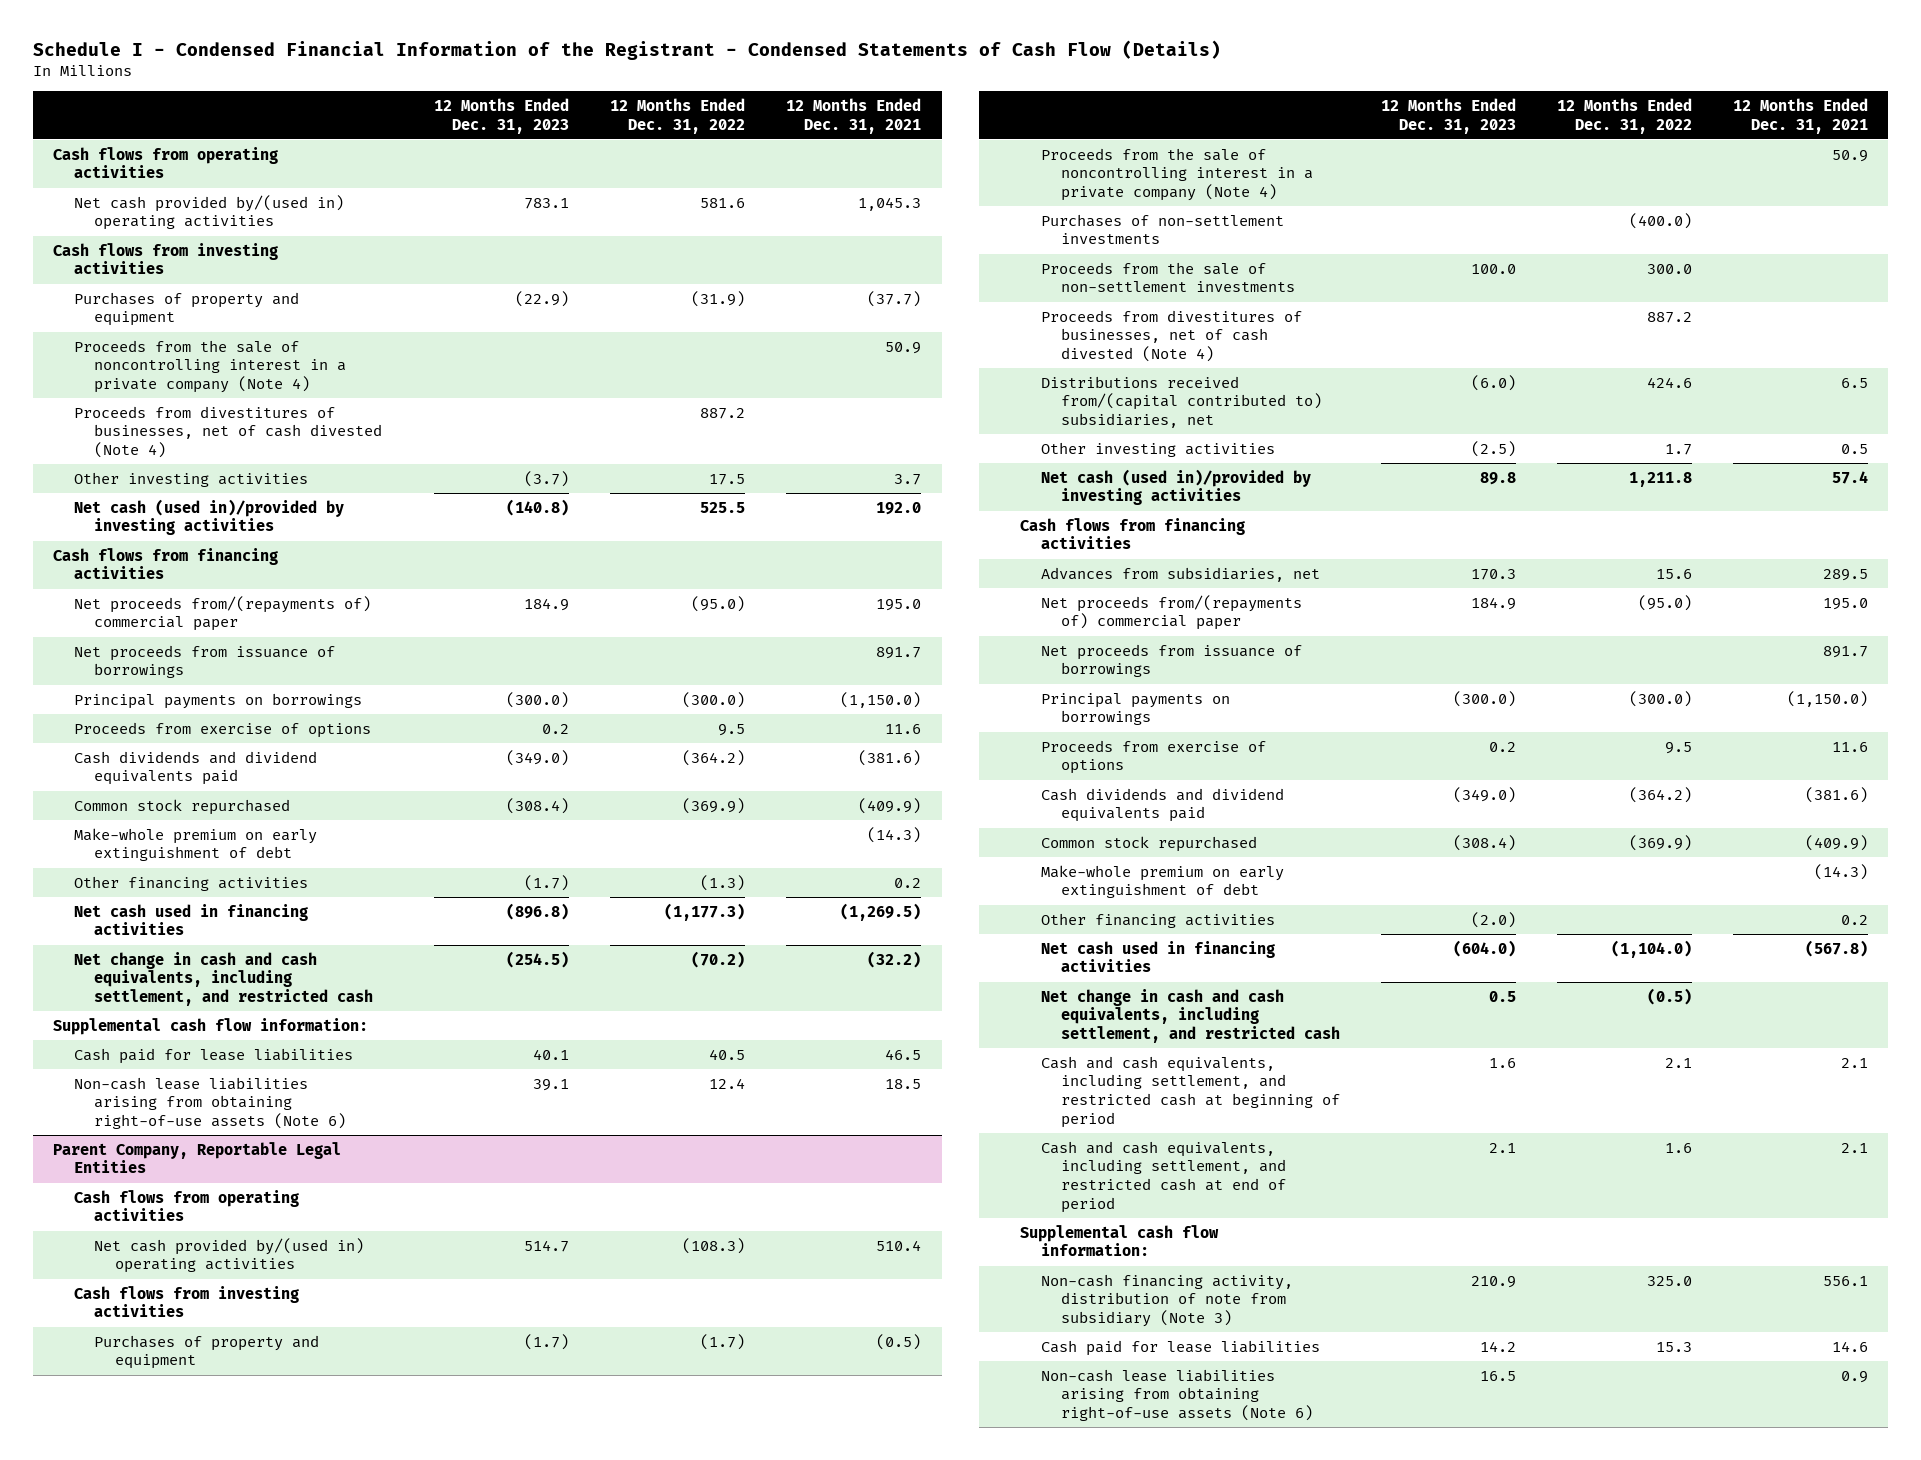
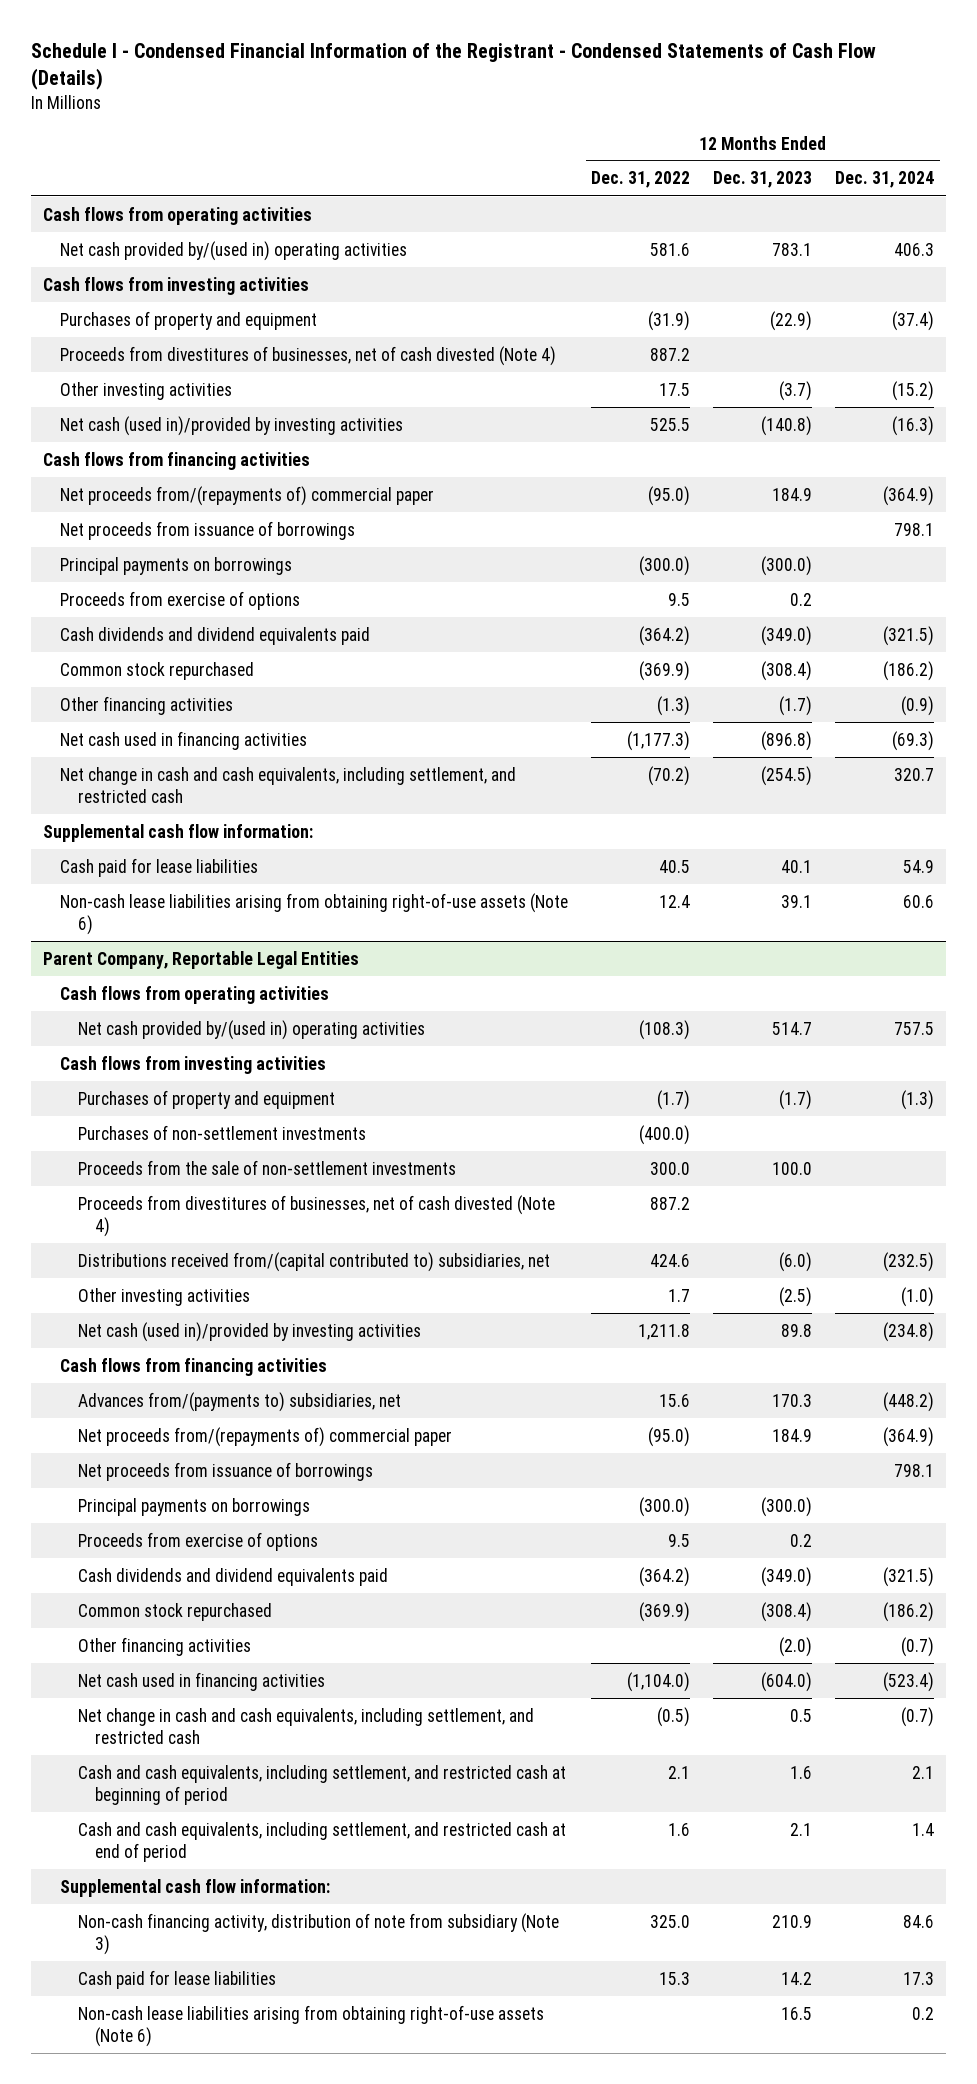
- | 12 Months Ended Dec. 31, 2023 | 12 Months Ended Dec. 31, 2022 | 12 Months Ended Dec. 31, 2021
+ | 12 Months Ended Dec. 31, 2022 | 12 Months Ended Dec. 31, 2023 | 12 Months Ended Dec. 31, 2024
- Proceeds from the sale of noncontrolling interest in a private company (Note 4) | | | 50.9
- Make-whole premium on early extinguishment of debt | | | (14.3)
@ Parent Company, Reportable Legal Entities
- Proceeds from the sale of noncontrolling interest in a private company (Note 4) | | | 50.9
- Advances from subsidiaries, net | 170.3 | 15.6 | 289.5
+ Advances from/(payments to) subsidiaries, net | 15.6 | 170.3 | (448.2)
- Make-whole premium on early extinguishment of debt | | | (14.3)

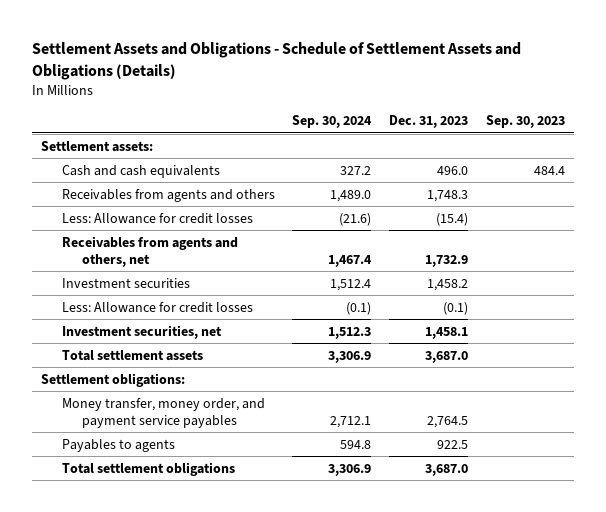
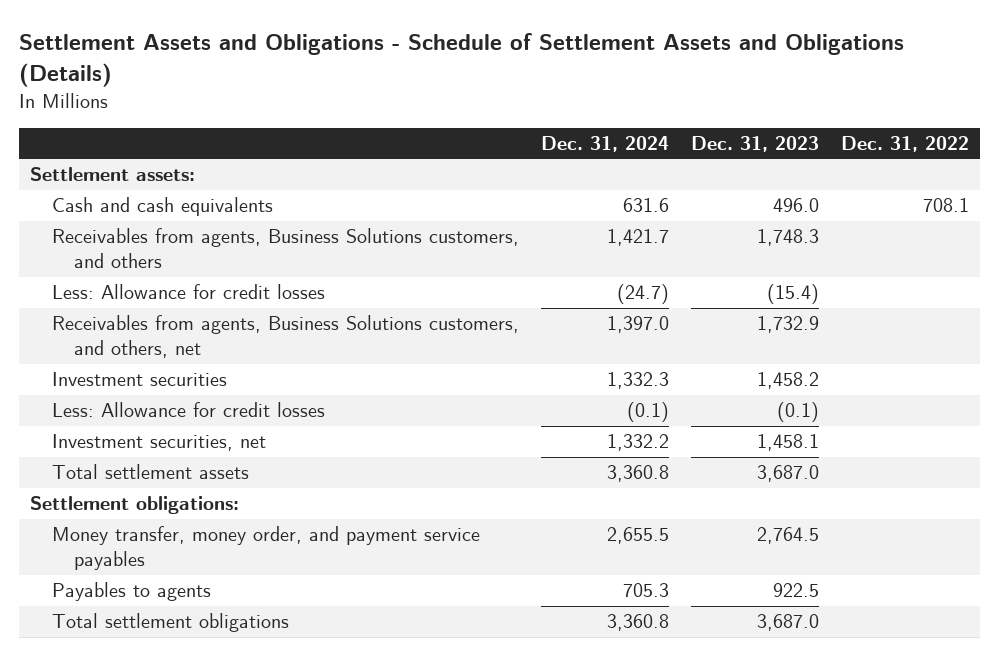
- | Sep. 30, 2024 | Dec. 31, 2023 | Sep. 30, 2023
+ | Dec. 31, 2024 | Dec. 31, 2023 | Dec. 31, 2022
- Receivables from agents and others | 1,489.0 | 1,748.3 |
+ Receivables from agents, Business Solutions customers, and others | 1,421.7 | 1,748.3 |
- Receivables from agents and others, net | 1,467.4 | 1,732.9 |
+ Receivables from agents, Business Solutions customers, and others, net | 1,397.0 | 1,732.9 |

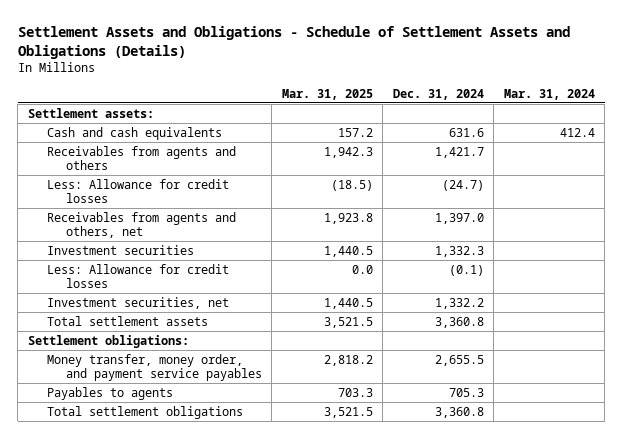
- | Dec. 31, 2024 | Dec. 31, 2023 | Dec. 31, 2022
+ | Mar. 31, 2025 | Dec. 31, 2024 | Mar. 31, 2024
- Receivables from agents, Business Solutions customers, and others | 1,421.7 | 1,748.3 |
+ Receivables from agents and others | 1,942.3 | 1,421.7 |
- Receivables from agents, Business Solutions customers, and others, net | 1,397.0 | 1,732.9 |
+ Receivables from agents and others, net | 1,923.8 | 1,397.0 |

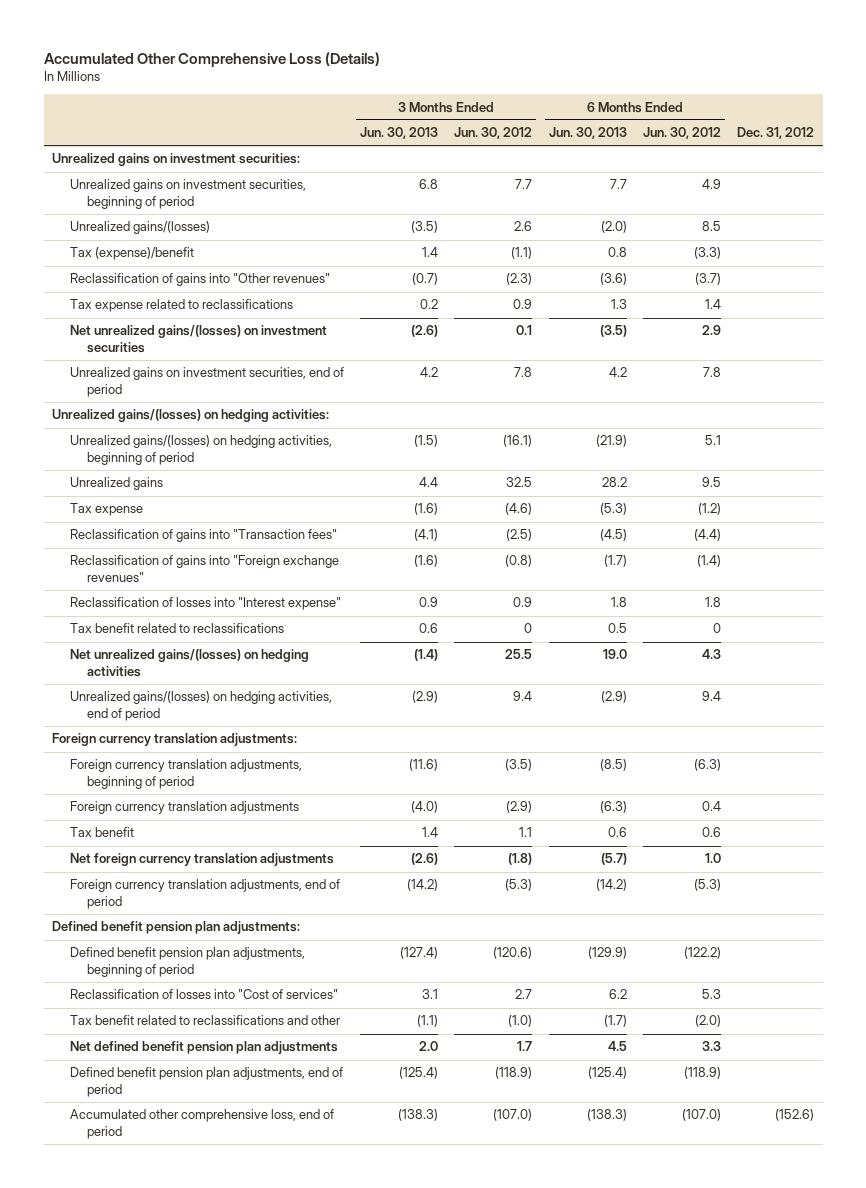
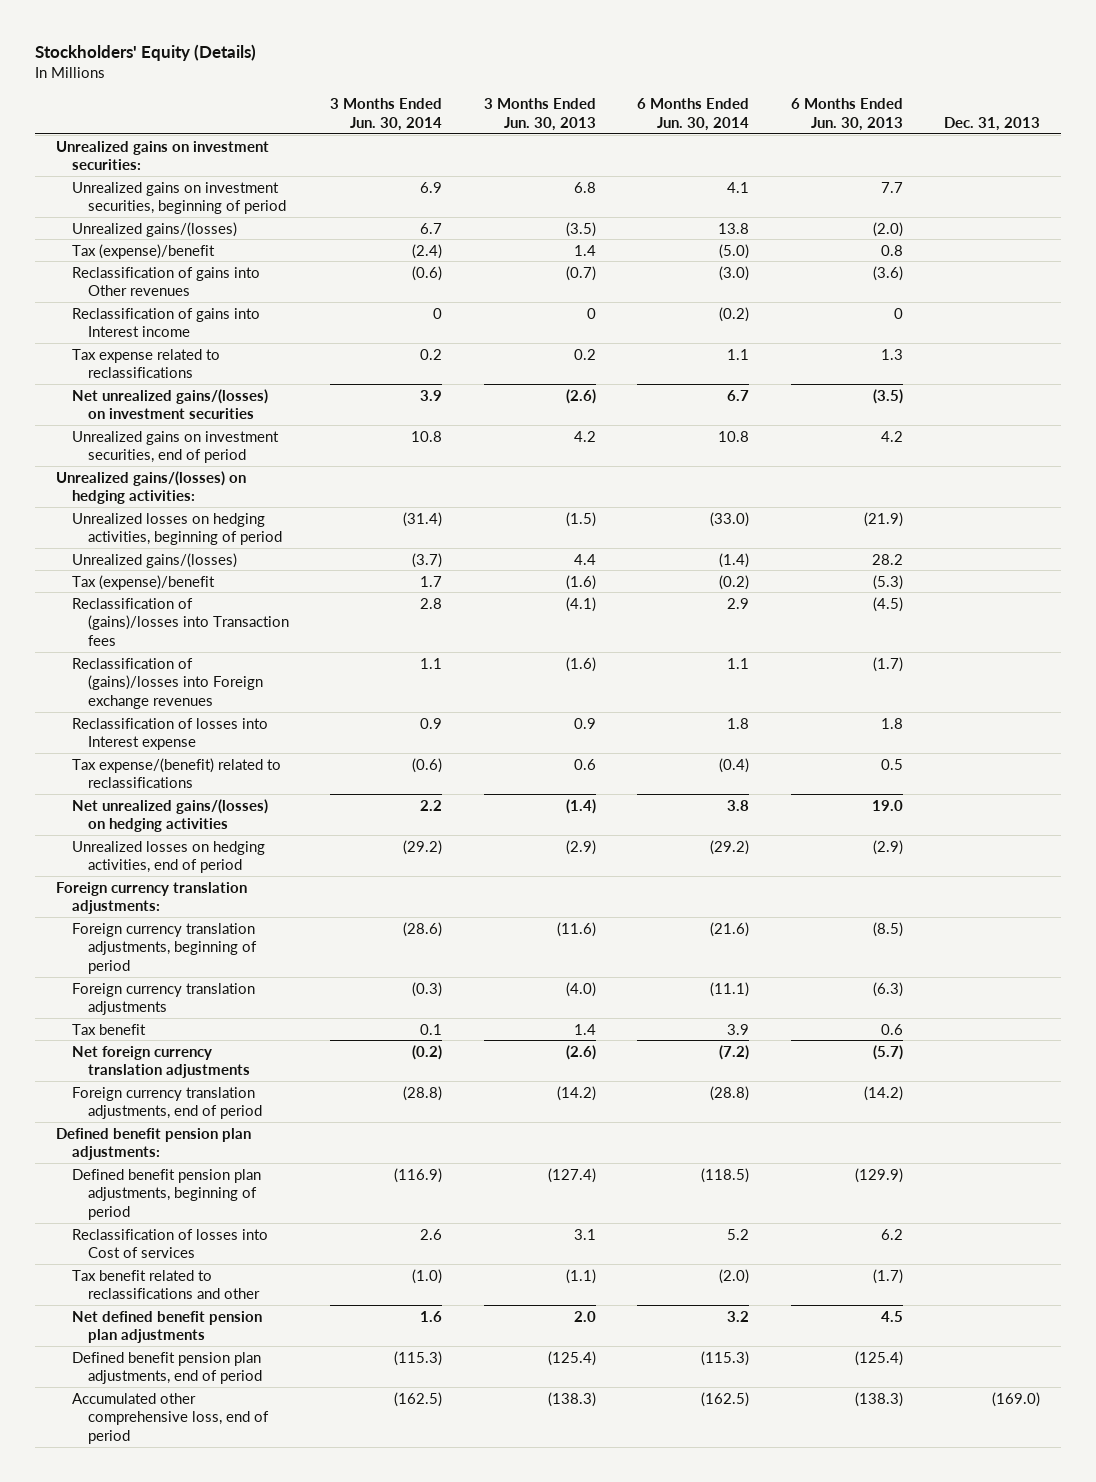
- Accumulated Other Comprehensive Loss (Details)
+ Stockholders' Equity (Details)
- | 3 Months Ended Jun. 30, 2013 | 3 Months Ended Jun. 30, 2012 | 6 Months Ended Jun. 30, 2013 | 6 Months Ended Jun. 30, 2012 | Dec. 31, 2012
+ | 3 Months Ended Jun. 30, 2014 | 3 Months Ended Jun. 30, 2013 | 6 Months Ended Jun. 30, 2014 | 6 Months Ended Jun. 30, 2013 | Dec. 31, 2013
- Reclassification of gains into "Other revenues" | (0.7) | (2.3) | (3.6) | (3.7) |
+ Reclassification of gains into Other revenues | (0.6) | (0.7) | (3.0) | (3.6) |
+ Reclassification of gains into Interest income | 0 | 0 | (0.2) | 0 |
- Unrealized gains/(losses) on hedging activities, beginning of period | (1.5) | (16.1) | (21.9) | 5.1 |
- Unrealized gains | 4.4 | 32.5 | 28.2 | 9.5 |
- Tax expense | (1.6) | (4.6) | (5.3) | (1.2) |
- Reclassification of gains into "Transaction fees" | (4.1) | (2.5) | (4.5) | (4.4) |
- Reclassification of gains into "Foreign exchange revenues" | (1.6) | (0.8) | (1.7) | (1.4) |
- Reclassification of losses into "Interest expense" | 0.9 | 0.9 | 1.8 | 1.8 |
- Tax benefit related to reclassifications | 0.6 | 0 | 0.5 | 0 |
+ Unrealized losses on hedging activities, beginning of period | (31.4) | (1.5) | (33.0) | (21.9) |
+ Unrealized gains/(losses) | (3.7) | 4.4 | (1.4) | 28.2 |
+ Tax (expense)/benefit | 1.7 | (1.6) | (0.2) | (5.3) |
+ Reclassification of (gains)/losses into Transaction fees | 2.8 | (4.1) | 2.9 | (4.5) |
+ Reclassification of (gains)/losses into Foreign exchange revenues | 1.1 | (1.6) | 1.1 | (1.7) |
+ Reclassification of losses into Interest expense | 0.9 | 0.9 | 1.8 | 1.8 |
+ Tax expense/(benefit) related to reclassifications | (0.6) | 0.6 | (0.4) | 0.5 |
- Unrealized gains/(losses) on hedging activities, end of period | (2.9) | 9.4 | (2.9) | 9.4 |
+ Unrealized losses on hedging activities, end of period | (29.2) | (2.9) | (29.2) | (2.9) |
- Reclassification of losses into "Cost of services" | 3.1 | 2.7 | 6.2 | 5.3 |
+ Reclassification of losses into Cost of services | 2.6 | 3.1 | 5.2 | 6.2 |

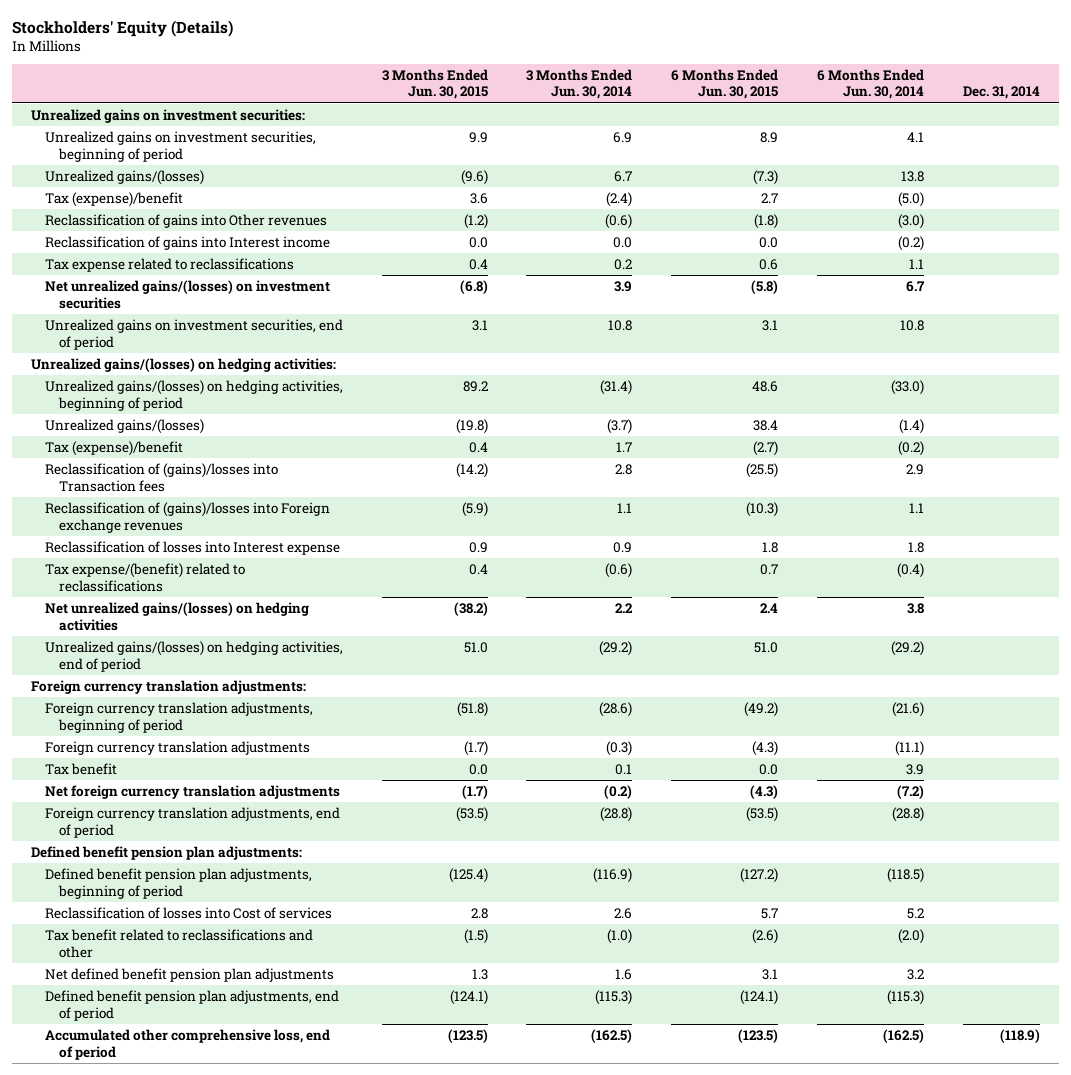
- | 3 Months Ended Jun. 30, 2014 | 3 Months Ended Jun. 30, 2013 | 6 Months Ended Jun. 30, 2014 | 6 Months Ended Jun. 30, 2013 | Dec. 31, 2013
+ | 3 Months Ended Jun. 30, 2015 | 3 Months Ended Jun. 30, 2014 | 6 Months Ended Jun. 30, 2015 | 6 Months Ended Jun. 30, 2014 | Dec. 31, 2014
- Reclassification of gains into Interest income | 0 | 0 | (0.2) | 0 |
+ Reclassification of gains into Interest income | 0.0 | 0.0 | 0.0 | (0.2) |
- Unrealized losses on hedging activities, beginning of period | (31.4) | (1.5) | (33.0) | (21.9) |
+ Unrealized gains/(losses) on hedging activities, beginning of period | 89.2 | (31.4) | 48.6 | (33.0) |
- Unrealized losses on hedging activities, end of period | (29.2) | (2.9) | (29.2) | (2.9) |
+ Unrealized gains/(losses) on hedging activities, end of period | 51.0 | (29.2) | 51.0 | (29.2) |

